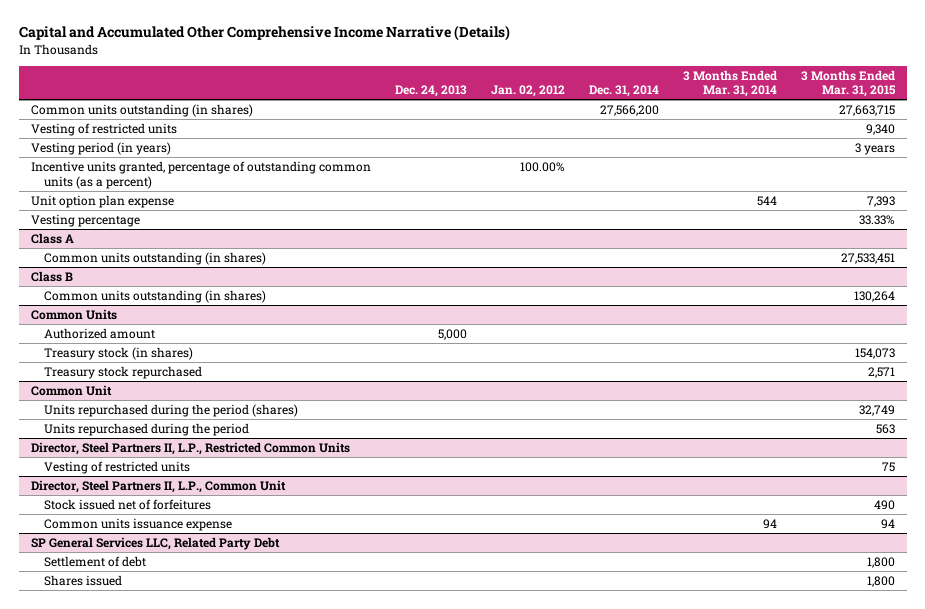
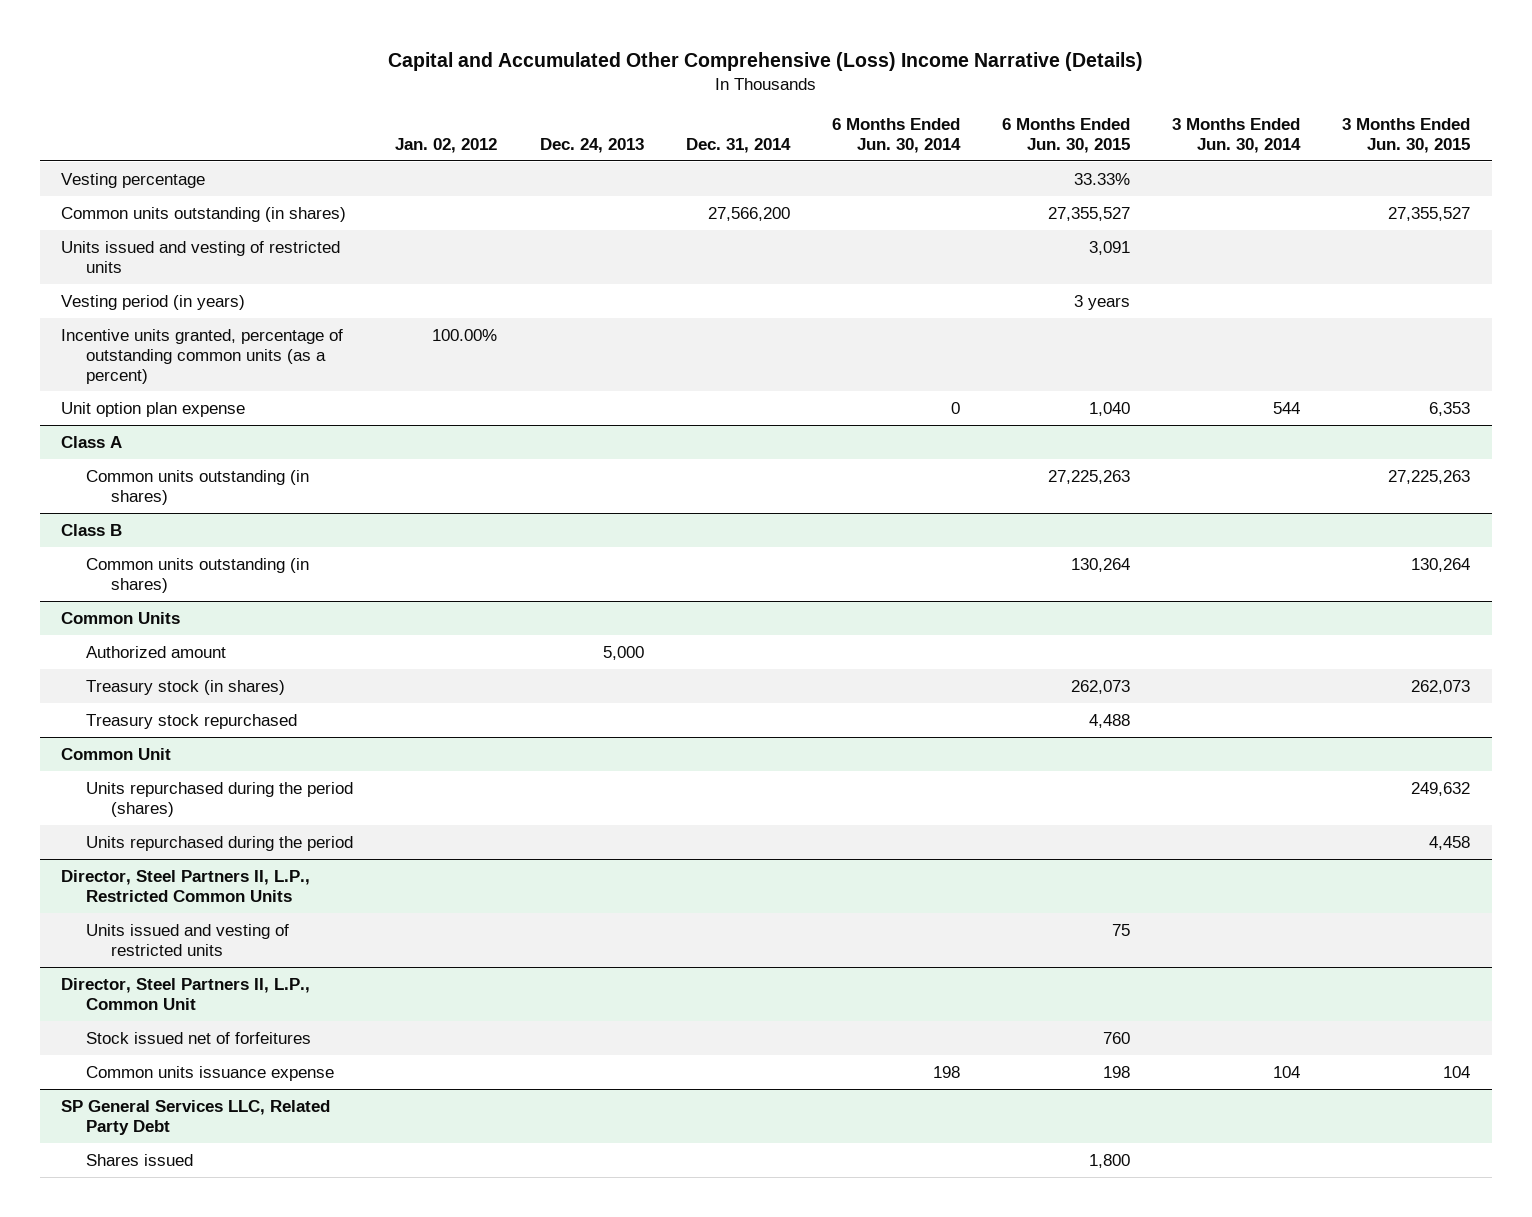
- Capital and Accumulated Other Comprehensive Income Narrative (Details)
+ Capital and Accumulated Other Comprehensive (Loss) Income Narrative (Details)
- | Dec. 24, 2013 | Jan. 02, 2012 | Dec. 31, 2014 | 3 Months Ended Mar. 31, 2014 | 3 Months Ended Mar. 31, 2015
+ | Jan. 02, 2012 | Dec. 24, 2013 | Dec. 31, 2014 | 6 Months Ended Jun. 30, 2014 | 6 Months Ended Jun. 30, 2015 | 3 Months Ended Jun. 30, 2014 | 3 Months Ended Jun. 30, 2015
moved up: Vesting percentage | | | | | 33.33% | |
- Vesting of restricted units | | | | | 9,340
+ Units issued and vesting of restricted units | | | | | 3,091 | |
@ Director, Steel Partners II, L.P., Restricted Common Units
- Vesting of restricted units | | | | | 75
+ Units issued and vesting of restricted units | | | | | 75 | |
@ SP General Services LLC, Related Party Debt
- Settlement of debt | | | | | 1,800

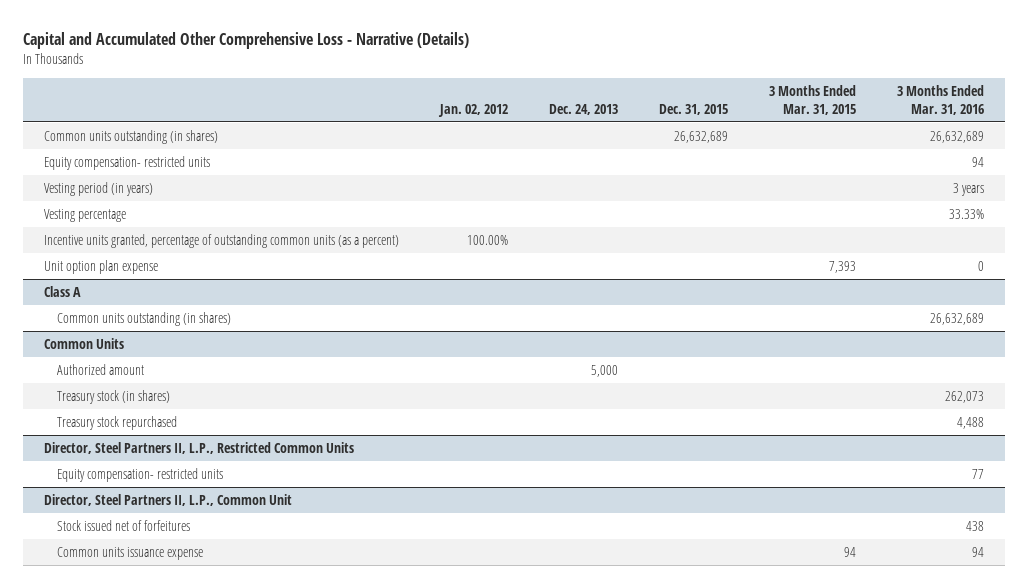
- Capital and Accumulated Other Comprehensive (Loss) Income Narrative (Details)
+ Capital and Accumulated Other Comprehensive Loss - Narrative (Details)
- | Jan. 02, 2012 | Dec. 24, 2013 | Dec. 31, 2014 | 6 Months Ended Jun. 30, 2014 | 6 Months Ended Jun. 30, 2015 | 3 Months Ended Jun. 30, 2014 | 3 Months Ended Jun. 30, 2015
+ | Jan. 02, 2012 | Dec. 24, 2013 | Dec. 31, 2015 | 3 Months Ended Mar. 31, 2015 | 3 Months Ended Mar. 31, 2016
- Units issued and vesting of restricted units | | | | | 3,091 | |
+ Equity compensation- restricted units | | | | | 94
moved down: Vesting percentage | | | | | 33.33%
- Class B
- Common units outstanding (in shares) | | | | | 130,264 | | 130,264
- Common Unit
- Units repurchased during the period (shares) | | | | | | | 249,632
- Units repurchased during the period | | | | | | | 4,458
@ Director, Steel Partners II, L.P., Restricted Common Units
- Units issued and vesting of restricted units | | | | | 75 | |
+ Equity compensation- restricted units | | | | | 77
- SP General Services LLC, Related Party Debt
- Shares issued | | | | | 1,800 | |

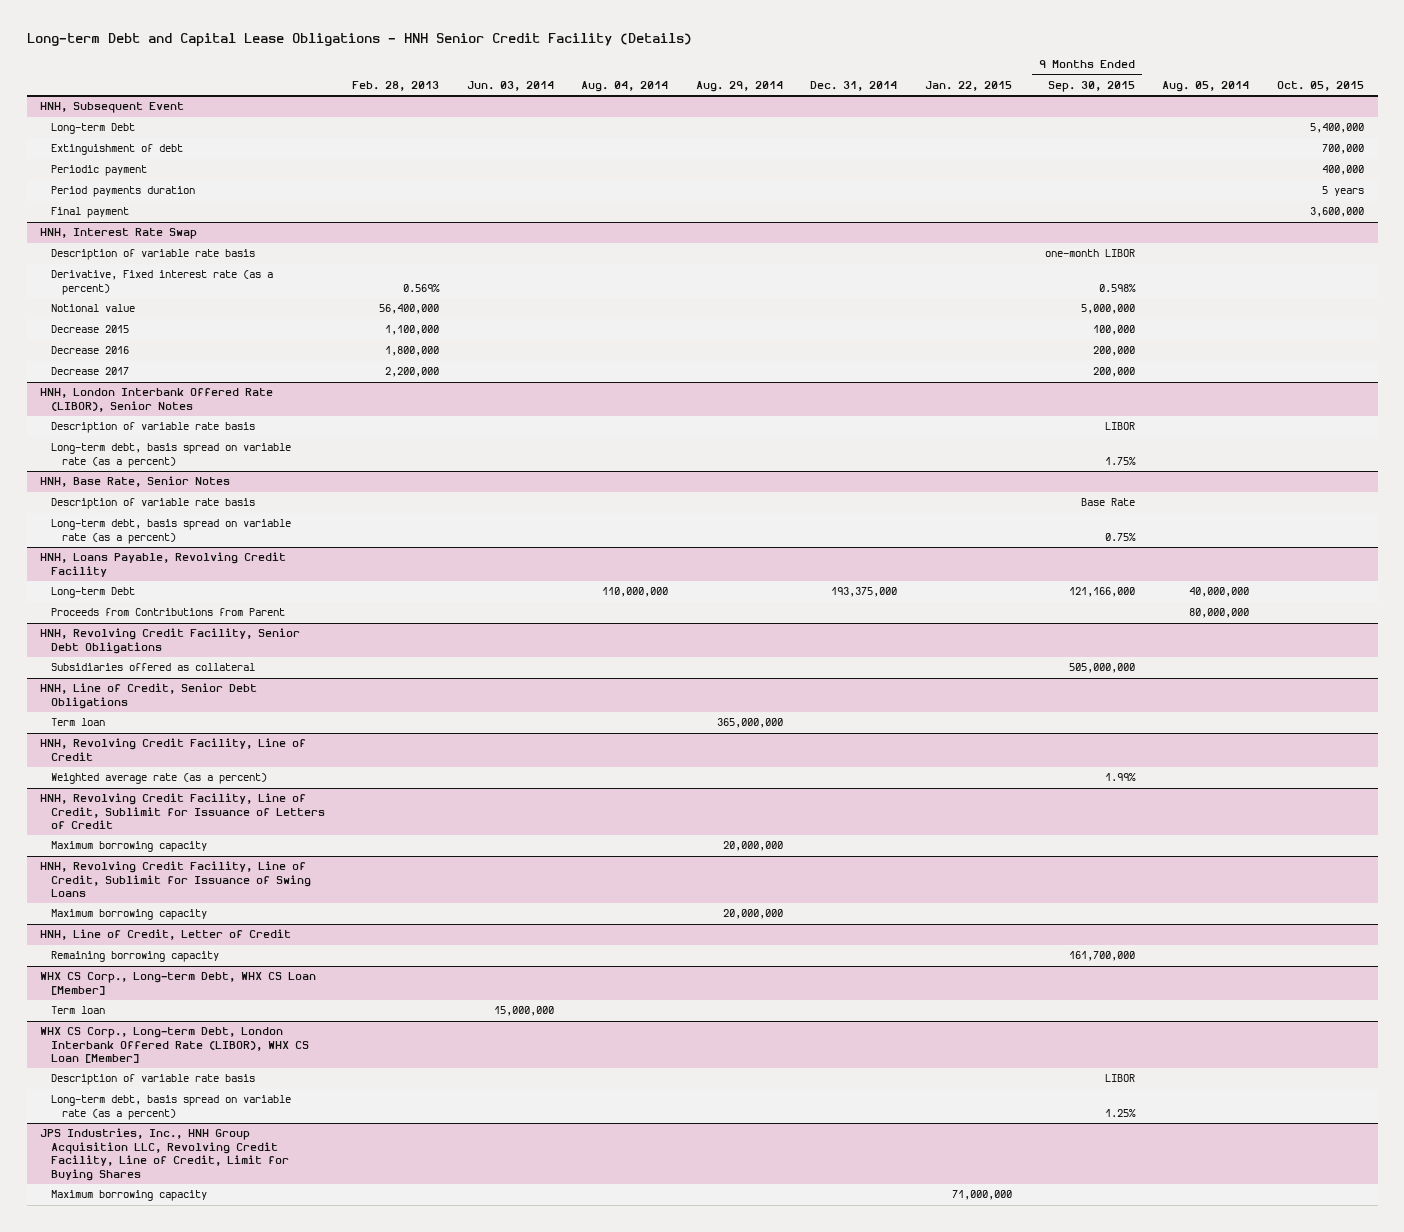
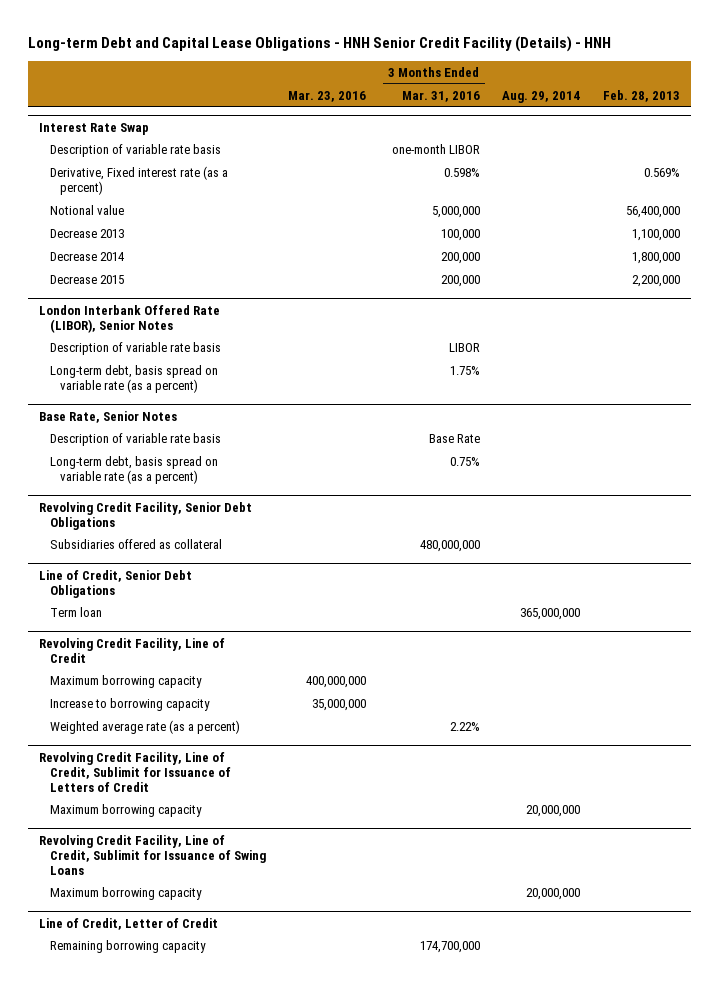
- Long-term Debt and Capital Lease Obligations - HNH Senior Credit Facility (Details)
+ Long-term Debt and Capital Lease Obligations - HNH Senior Credit Facility (Details) - HNH
- | Feb. 28, 2013 | Jun. 03, 2014 | Aug. 04, 2014 | Aug. 29, 2014 | Dec. 31, 2014 | Jan. 22, 2015 | 9 Months Ended Sep. 30, 2015 | Aug. 05, 2014 | Oct. 05, 2015
+ | Mar. 23, 2016 | 3 Months Ended Mar. 31, 2016 | Aug. 29, 2014 | Feb. 28, 2013
- HNH, Subsequent Event
- Long-term Debt | | | | | | | | | 5,400,000
- Extinguishment of debt | | | | | | | | | 700,000
- Periodic payment | | | | | | | | | 400,000
- Period payments duration | | | | | | | | | 5 years
- Final payment | | | | | | | | | 3,600,000
- HNH, Interest Rate Swap
+ Interest Rate Swap
- Decrease 2015 | 1,100,000 | | | | | | 100,000 | |
- Decrease 2016 | 1,800,000 | | | | | | 200,000 | |
- Decrease 2017 | 2,200,000 | | | | | | 200,000 | |
- HNH, London Interbank Offered Rate (LIBOR), Senior Notes
+ Decrease 2013 | | 100,000 | | 1,100,000
+ Decrease 2014 | | 200,000 | | 1,800,000
+ Decrease 2015 | | 200,000 | | 2,200,000
+ London Interbank Offered Rate (LIBOR), Senior Notes
- HNH, Base Rate, Senior Notes
+ Base Rate, Senior Notes
- HNH, Loans Payable, Revolving Credit Facility
- Long-term Debt | | | 110,000,000 | | 193,375,000 | | 121,166,000 | 40,000,000 |
- Proceeds from Contributions from Parent | | | | | | | | 80,000,000 |
- HNH, Revolving Credit Facility, Senior Debt Obligations
+ Revolving Credit Facility, Senior Debt Obligations
- HNH, Line of Credit, Senior Debt Obligations
+ Line of Credit, Senior Debt Obligations
- HNH, Revolving Credit Facility, Line of Credit
+ Revolving Credit Facility, Line of Credit
+ Maximum borrowing capacity | 400,000,000 | | |
+ Increase to borrowing capacity | 35,000,000 | | |
- HNH, Revolving Credit Facility, Line of Credit, Sublimit for Issuance of Letters of Credit
+ Revolving Credit Facility, Line of Credit, Sublimit for Issuance of Letters of Credit
- HNH, Revolving Credit Facility, Line of Credit, Sublimit for Issuance of Swing Loans
+ Revolving Credit Facility, Line of Credit, Sublimit for Issuance of Swing Loans
- HNH, Line of Credit, Letter of Credit
+ Line of Credit, Letter of Credit
- WHX CS Corp., Long-term Debt, WHX CS Loan [Member]
- Term loan | | 15,000,000 | | | | | | |
- WHX CS Corp., Long-term Debt, London Interbank Offered Rate (LIBOR), WHX CS Loan [Member]
- Description of variable rate basis | | | | | | | LIBOR | |
- Long-term debt, basis spread on variable rate (as a percent) | | | | | | | 1.25% | |
- JPS Industries, Inc., HNH Group Acquisition LLC, Revolving Credit Facility, Line of Credit, Limit for Buying Shares
- Maximum borrowing capacity | | | | | | 71,000,000 | | |

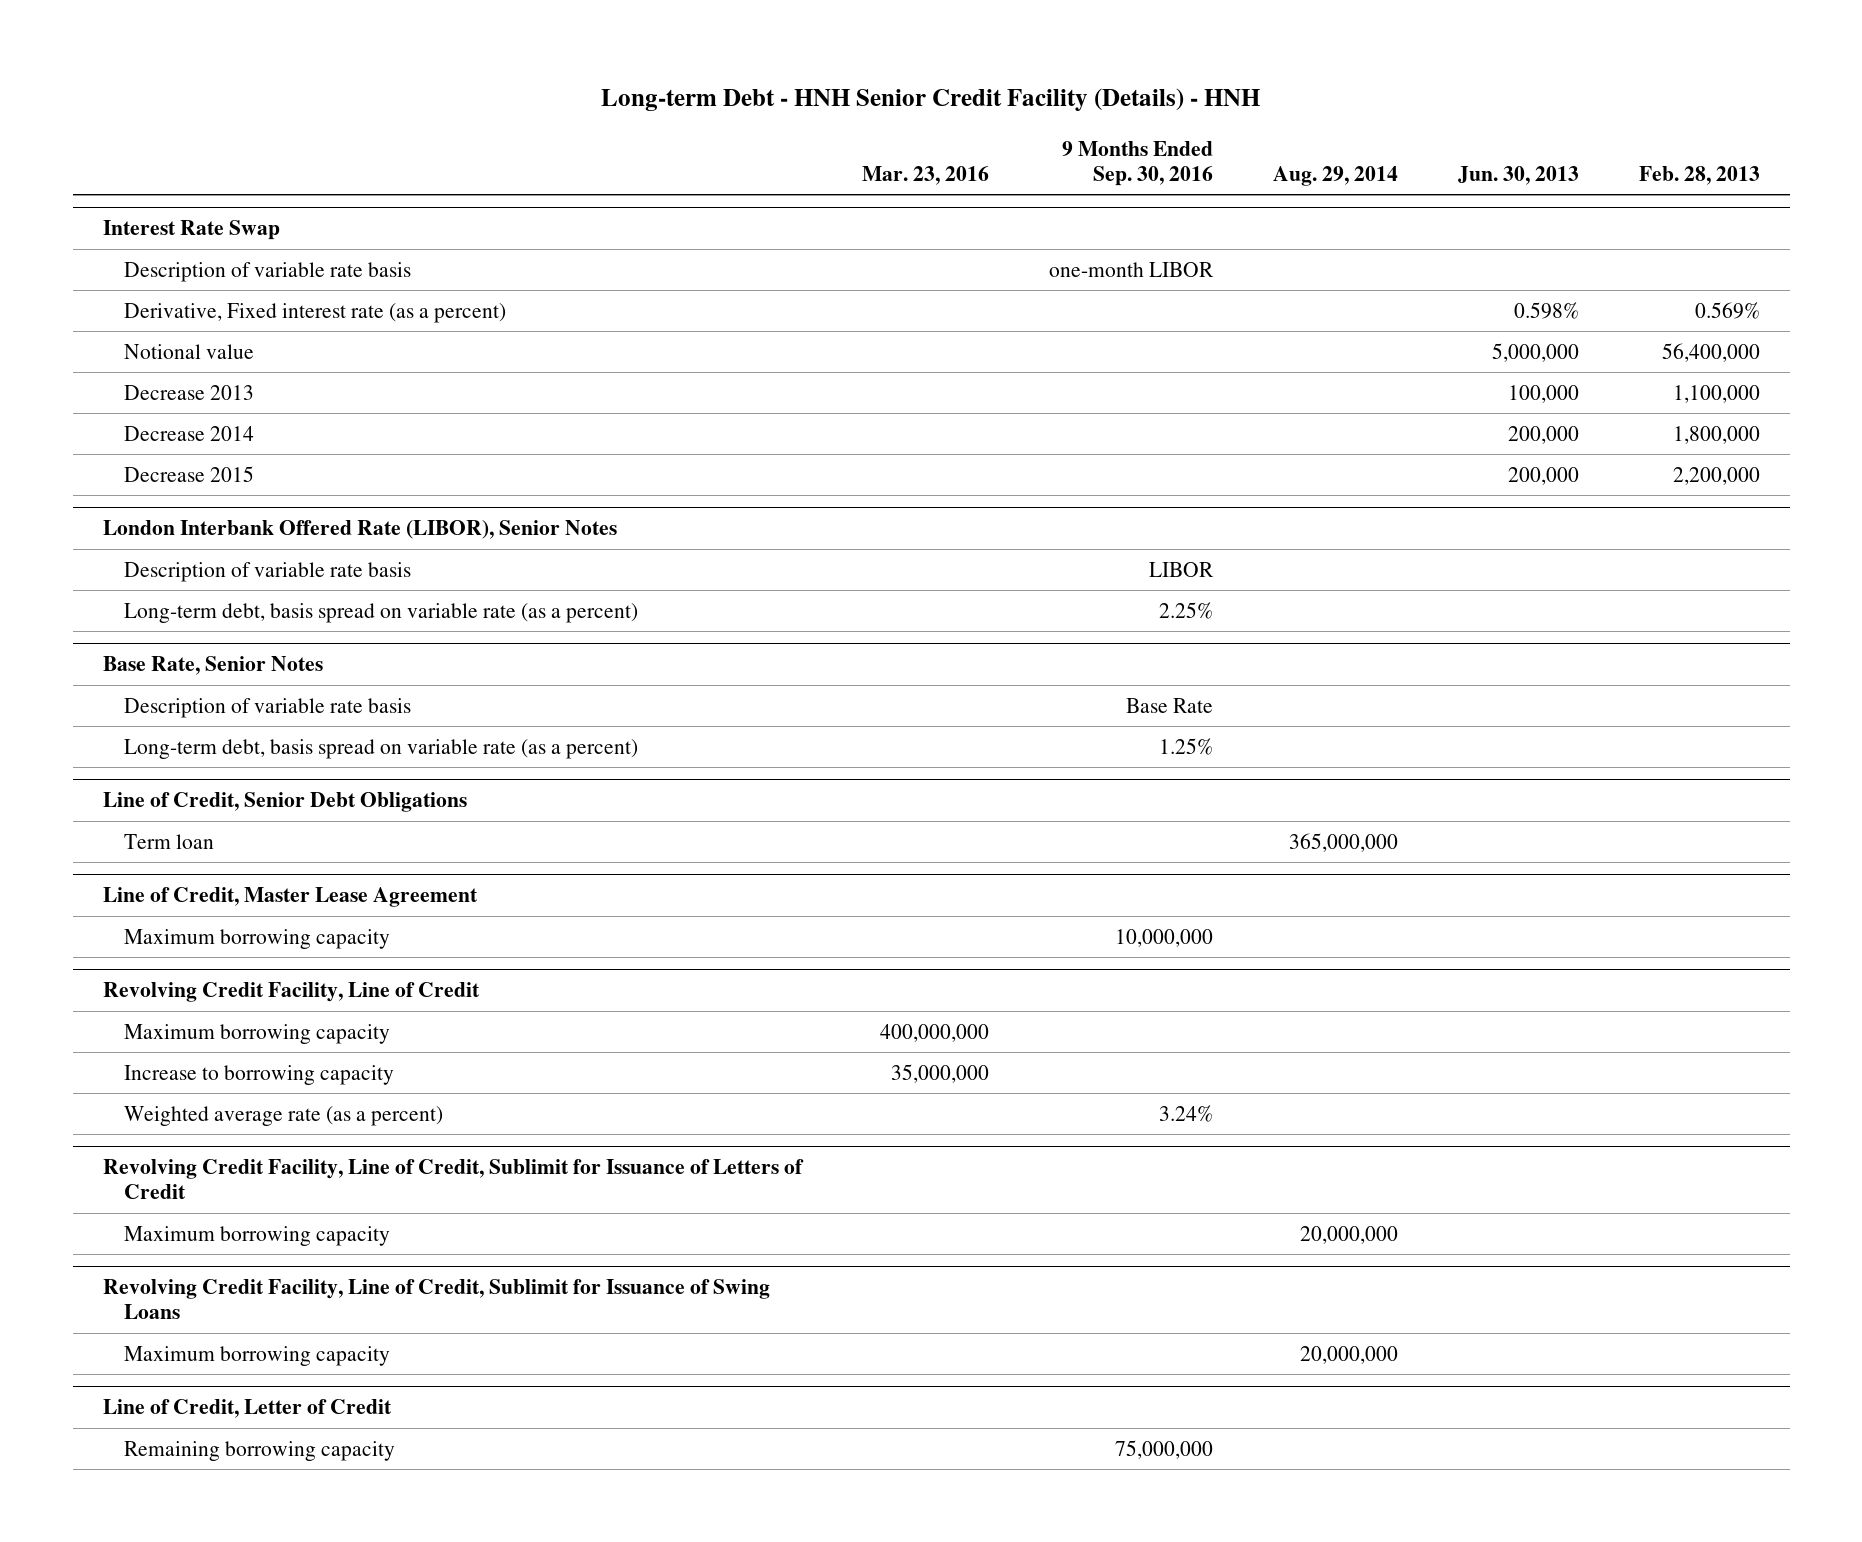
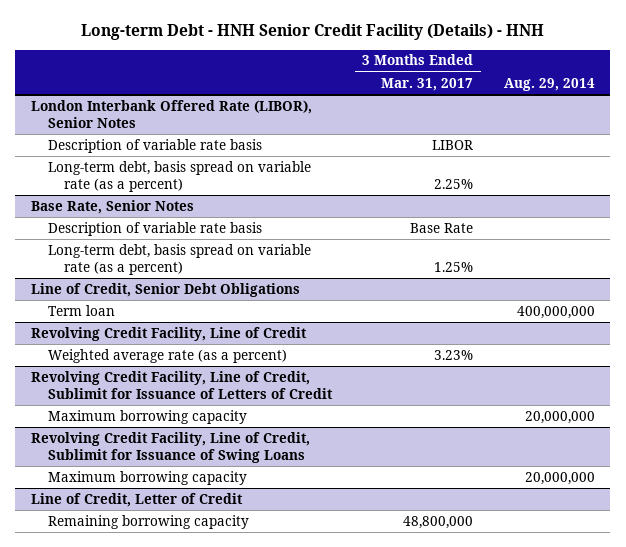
- | Mar. 23, 2016 | 9 Months Ended Sep. 30, 2016 | Aug. 29, 2014 | Jun. 30, 2013 | Feb. 28, 2013
+ | 3 Months Ended Mar. 31, 2017 | Aug. 29, 2014
- Interest Rate Swap
- Description of variable rate basis | | one-month LIBOR | | |
- Derivative, Fixed interest rate (as a percent) | | | | 0.598% | 0.569%
- Notional value | | | | 5,000,000 | 56,400,000
- Decrease 2013 | | | | 100,000 | 1,100,000
- Decrease 2014 | | | | 200,000 | 1,800,000
- Decrease 2015 | | | | 200,000 | 2,200,000
@ Line of Credit, Senior Debt Obligations
- Term loan | | | 365,000,000 | |
- Line of Credit, Master Lease Agreement
- Maximum borrowing capacity | | 10,000,000 | | |
@ Line of Credit, Senior Debt Obligations
+ Term loan | | 400,000,000
@ Revolving Credit Facility, Line of Credit
- Maximum borrowing capacity | 400,000,000 | | | |
- Increase to borrowing capacity | 35,000,000 | | | |

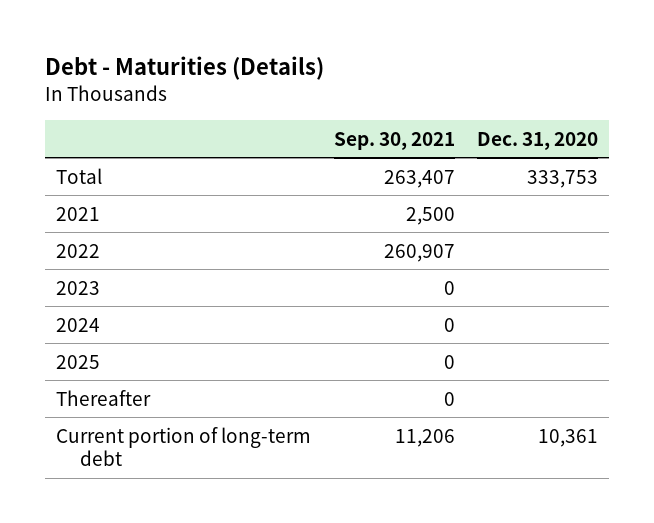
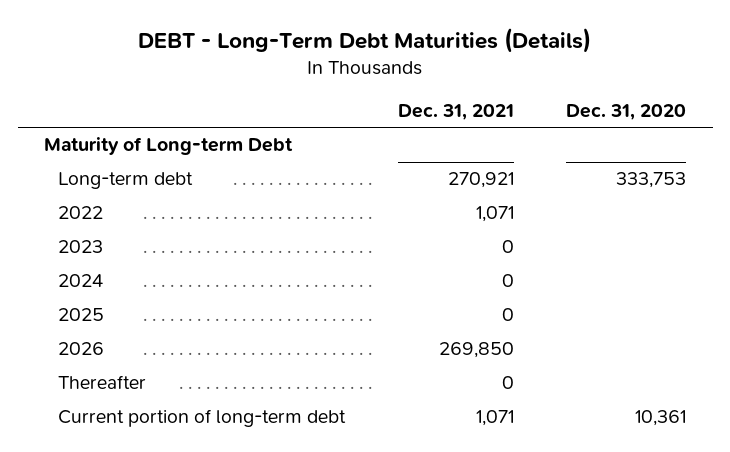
- Debt - Maturities (Details)
+ DEBT - Long-Term Debt Maturities (Details)
- | Sep. 30, 2021 | Dec. 31, 2020
+ | Dec. 31, 2021 | Dec. 31, 2020
- Total | 263,407 | 333,753
- 2021 | 2,500 |
+ Maturity of Long-term Debt
+ Long-term debt | 270,921 | 333,753
+ 2026 | 269,850 |

